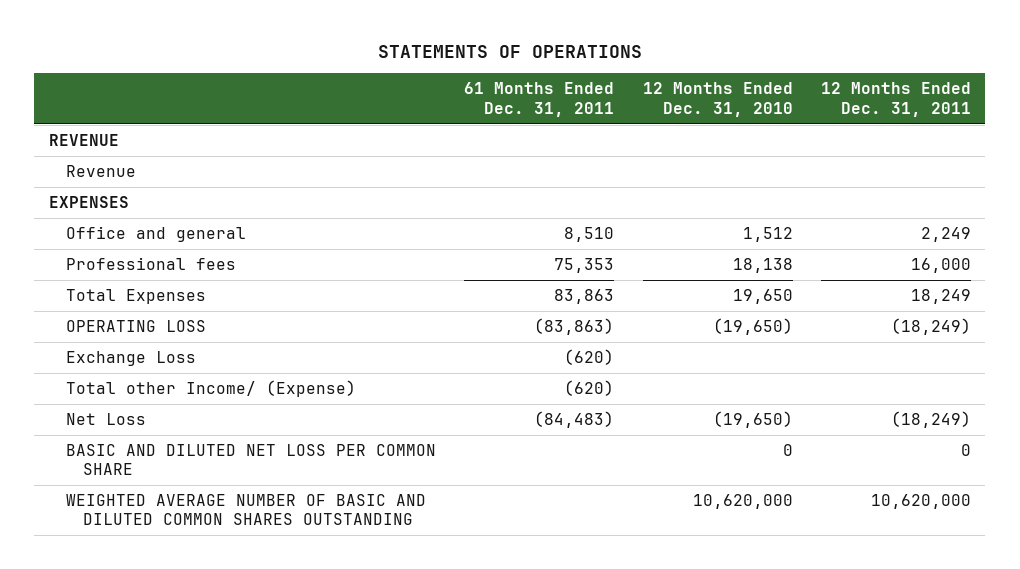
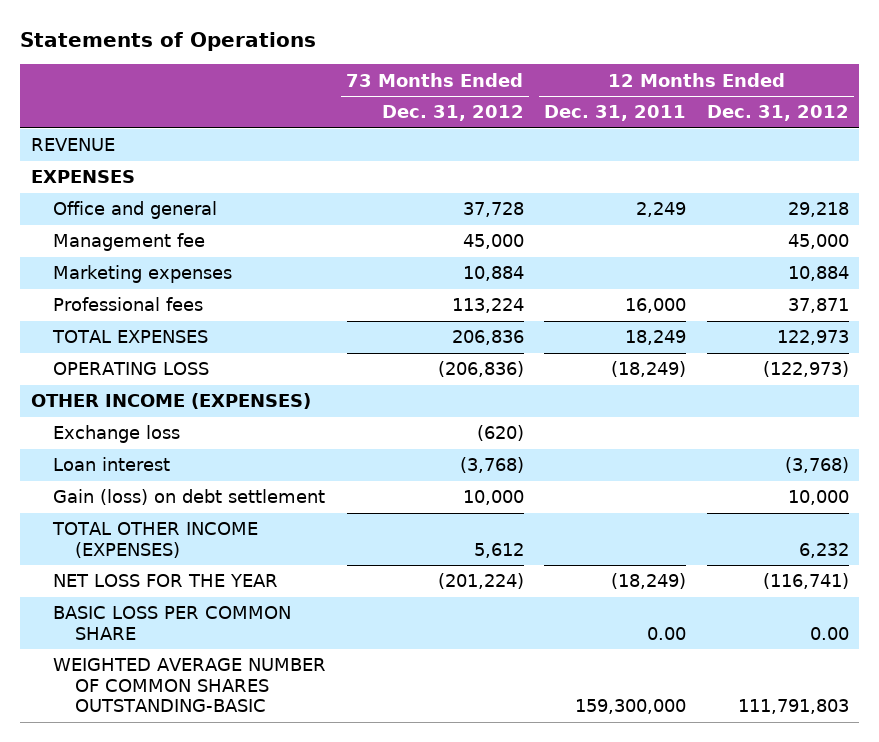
- STATEMENTS OF OPERATIONS
+ Statements of Operations
- | 61 Months Ended Dec. 31, 2011 | 12 Months Ended Dec. 31, 2010 | 12 Months Ended Dec. 31, 2011
+ | 73 Months Ended Dec. 31, 2012 | 12 Months Ended Dec. 31, 2011 | 12 Months Ended Dec. 31, 2012
- Revenue
+ Management fee | 45,000 | | 45,000
+ Marketing expenses | 10,884 | | 10,884
- Total Expenses | 83,863 | 19,650 | 18,249
+ TOTAL EXPENSES | 206,836 | 18,249 | 122,973
- Exchange Loss | (620) | |
- Total other Income/ (Expense) | (620) | |
- Net Loss | (84,483) | (19,650) | (18,249)
- BASIC AND DILUTED NET LOSS PER COMMON SHARE | | 0 | 0
- WEIGHTED AVERAGE NUMBER OF BASIC AND DILUTED COMMON SHARES OUTSTANDING | | 10,620,000 | 10,620,000
+ OTHER INCOME (EXPENSES)
+ Exchange loss | (620) | |
+ Loan interest | (3,768) | | (3,768)
+ Gain (loss) on debt settlement | 10,000 | | 10,000
+ TOTAL OTHER INCOME (EXPENSES) | 5,612 | | 6,232
+ NET LOSS FOR THE YEAR | (201,224) | (18,249) | (116,741)
+ BASIC LOSS PER COMMON SHARE | | 0.00 | 0.00
+ WEIGHTED AVERAGE NUMBER OF COMMON SHARES OUTSTANDING-BASIC | | 159,300,000 | 111,791,803

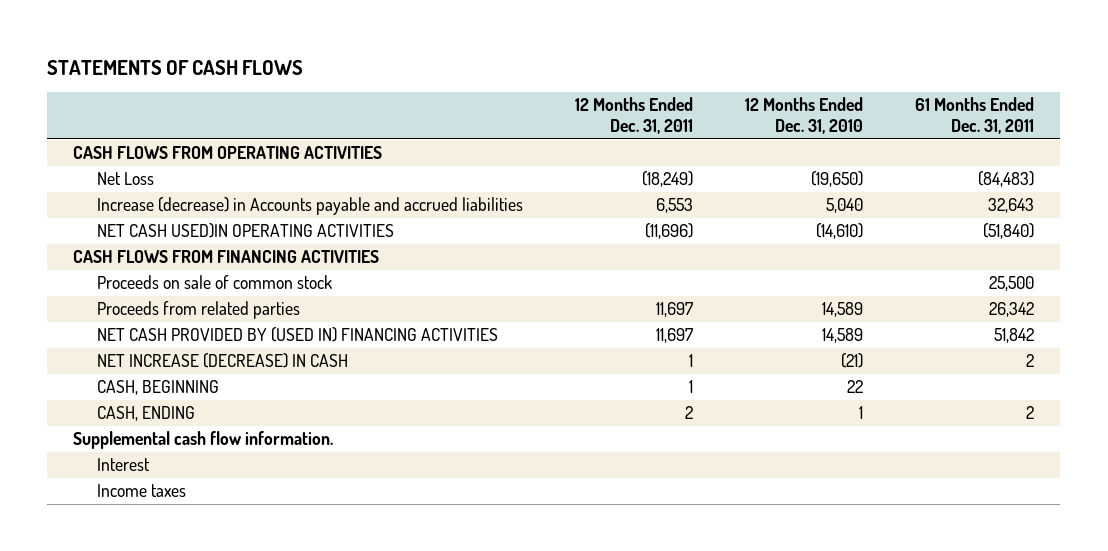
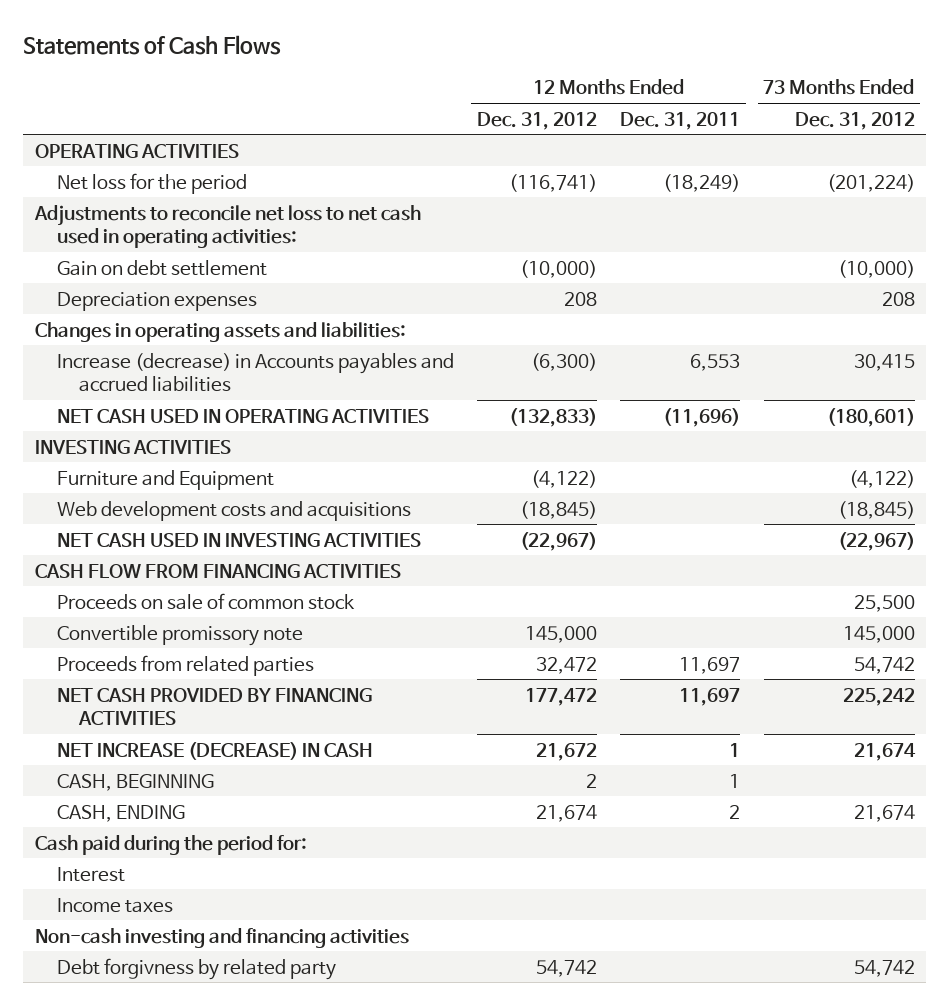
- STATEMENTS OF CASH FLOWS
+ Statements of Cash Flows
- | 12 Months Ended Dec. 31, 2011 | 12 Months Ended Dec. 31, 2010 | 61 Months Ended Dec. 31, 2011
+ | 12 Months Ended Dec. 31, 2012 | 12 Months Ended Dec. 31, 2011 | 73 Months Ended Dec. 31, 2012
- CASH FLOWS FROM OPERATING ACTIVITIES
- Net Loss | (18,249) | (19,650) | (84,483)
- Increase (decrease) in Accounts payable and accrued liabilities | 6,553 | 5,040 | 32,643
- NET CASH USED)IN OPERATING ACTIVITIES | (11,696) | (14,610) | (51,840)
- CASH FLOWS FROM FINANCING ACTIVITIES
+ OPERATING ACTIVITIES
+ Net loss for the period | (116,741) | (18,249) | (201,224)
+ Adjustments to reconcile net loss to net cash used in operating activities:
+ Gain on debt settlement | (10,000) | | (10,000)
+ Depreciation expenses | 208 | | 208
+ Changes in operating assets and liabilities:
+ Increase (decrease) in Accounts payables and accrued liabilities | (6,300) | 6,553 | 30,415
+ NET CASH USED IN OPERATING ACTIVITIES | (132,833) | (11,696) | (180,601)
+ INVESTING ACTIVITIES
+ Furniture and Equipment | (4,122) | | (4,122)
+ Web development costs and acquisitions | (18,845) | | (18,845)
+ NET CASH USED IN INVESTING ACTIVITIES | (22,967) | | (22,967)
+ CASH FLOW FROM FINANCING ACTIVITIES
+ Convertible promissory note | 145,000 | | 145,000
- NET CASH PROVIDED BY (USED IN) FINANCING ACTIVITIES | 11,697 | 14,589 | 51,842
+ NET CASH PROVIDED BY FINANCING ACTIVITIES | 177,472 | 11,697 | 225,242
- Supplemental cash flow information.
+ Cash paid during the period for:
+ Non-cash investing and financing activities
+ Debt forgivness by related party | 54,742 | | 54,742

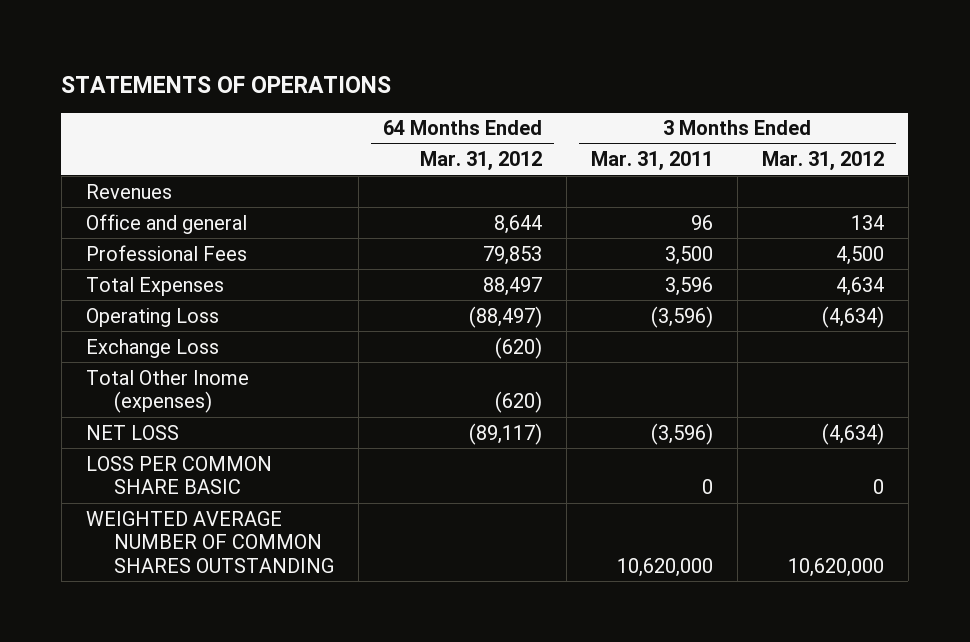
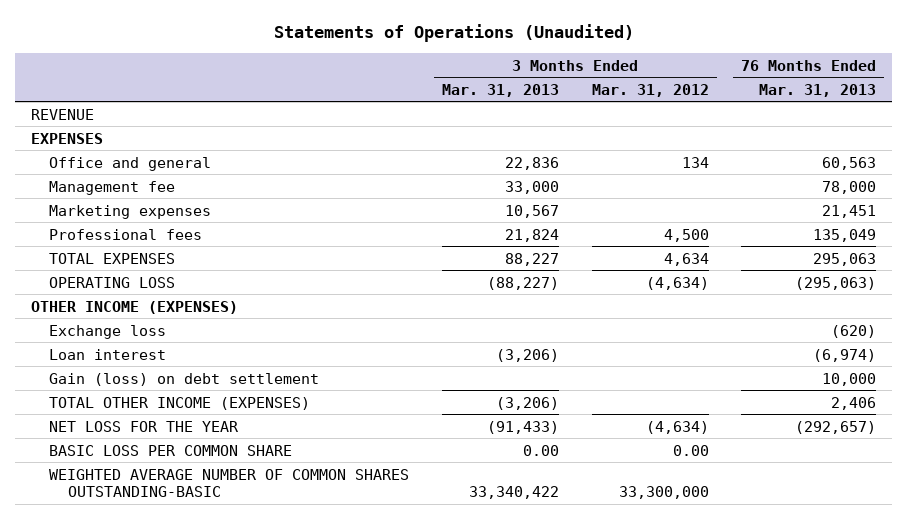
- STATEMENTS OF OPERATIONS
+ Statements of Operations (Unaudited)
- | 64 Months Ended Mar. 31, 2012 | 3 Months Ended Mar. 31, 2011 | 3 Months Ended Mar. 31, 2012
+ | 3 Months Ended Mar. 31, 2013 | 3 Months Ended Mar. 31, 2012 | 76 Months Ended Mar. 31, 2013
- Revenues
+ REVENUE
+ EXPENSES
- Professional Fees | 79,853 | 3,500 | 4,500
- Total Expenses | 88,497 | 3,596 | 4,634
- Operating Loss | (88,497) | (3,596) | (4,634)
- Exchange Loss | (620) | |
- Total Other Inome (expenses) | (620) | |
- NET LOSS | (89,117) | (3,596) | (4,634)
- LOSS PER COMMON SHARE BASIC | | 0 | 0
- WEIGHTED AVERAGE NUMBER OF COMMON SHARES OUTSTANDING | | 10,620,000 | 10,620,000
+ Management fee | 33,000 | | 78,000
+ Marketing expenses | 10,567 | | 21,451
+ Professional fees | 21,824 | 4,500 | 135,049
+ TOTAL EXPENSES | 88,227 | 4,634 | 295,063
+ OPERATING LOSS | (88,227) | (4,634) | (295,063)
+ OTHER INCOME (EXPENSES)
+ Exchange loss | | | (620)
+ Loan interest | (3,206) | | (6,974)
+ Gain (loss) on debt settlement | | | 10,000
+ TOTAL OTHER INCOME (EXPENSES) | (3,206) | | 2,406
+ NET LOSS FOR THE YEAR | (91,433) | (4,634) | (292,657)
+ BASIC LOSS PER COMMON SHARE | 0.00 | 0.00 |
+ WEIGHTED AVERAGE NUMBER OF COMMON SHARES OUTSTANDING-BASIC | 33,340,422 | 33,300,000 |

